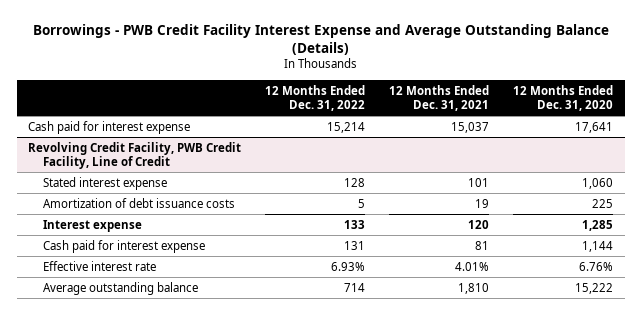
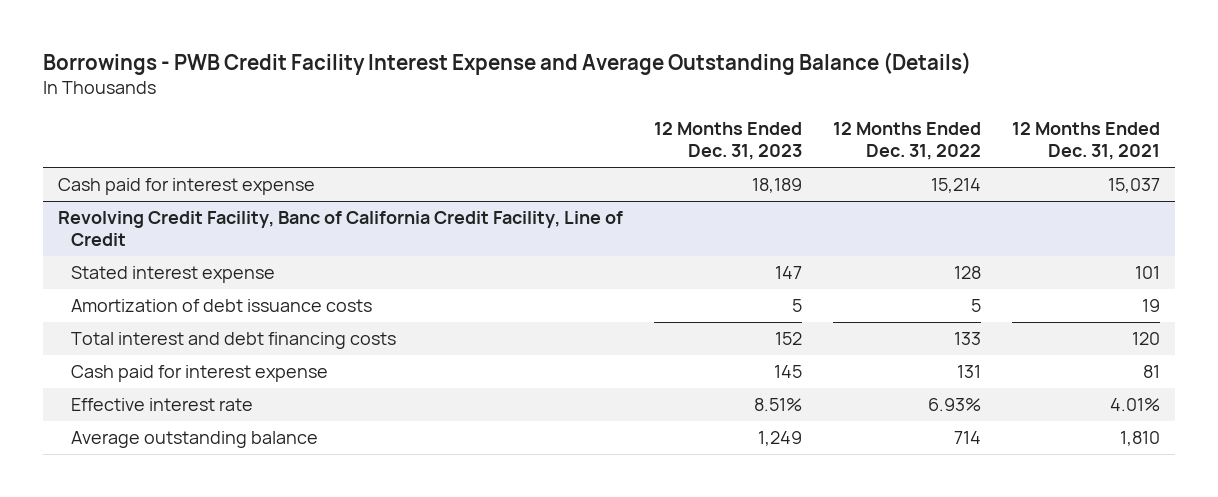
- | 12 Months Ended Dec. 31, 2022 | 12 Months Ended Dec. 31, 2021 | 12 Months Ended Dec. 31, 2020
+ | 12 Months Ended Dec. 31, 2023 | 12 Months Ended Dec. 31, 2022 | 12 Months Ended Dec. 31, 2021
- Revolving Credit Facility, PWB Credit Facility, Line of Credit
+ Revolving Credit Facility, Banc of California Credit Facility, Line of Credit
- Interest expense | 133 | 120 | 1,285
+ Total interest and debt financing costs | 152 | 133 | 120

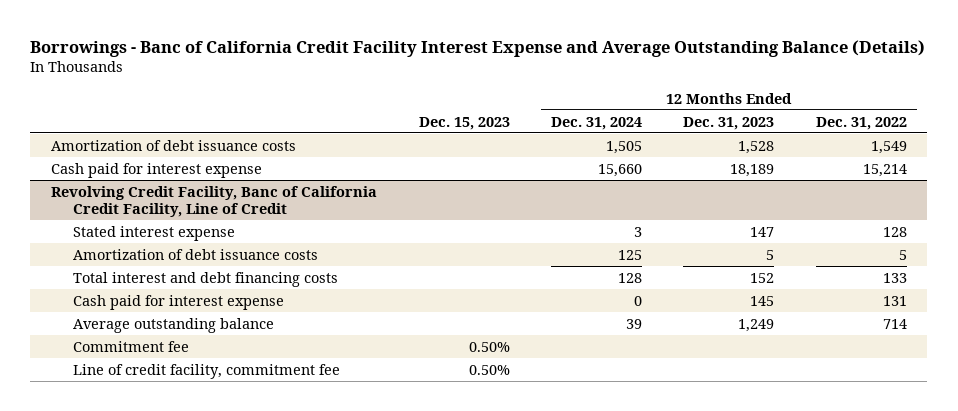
- Borrowings - PWB Credit Facility Interest Expense and Average Outstanding Balance (Details)
+ Borrowings - Banc of California Credit Facility Interest Expense and Average Outstanding Balance (Details)
- | 12 Months Ended Dec. 31, 2023 | 12 Months Ended Dec. 31, 2022 | 12 Months Ended Dec. 31, 2021
+ | Dec. 15, 2023 | 12 Months Ended Dec. 31, 2024 | 12 Months Ended Dec. 31, 2023 | 12 Months Ended Dec. 31, 2022
+ Amortization of debt issuance costs | | 1,505 | 1,528 | 1,549
@ Revolving Credit Facility, Banc of California Credit Facility, Line of Credit
- Effective interest rate | 8.51% | 6.93% | 4.01%
+ Commitment fee | 0.50% | | |
+ Line of credit facility, commitment fee | 0.50% | | |

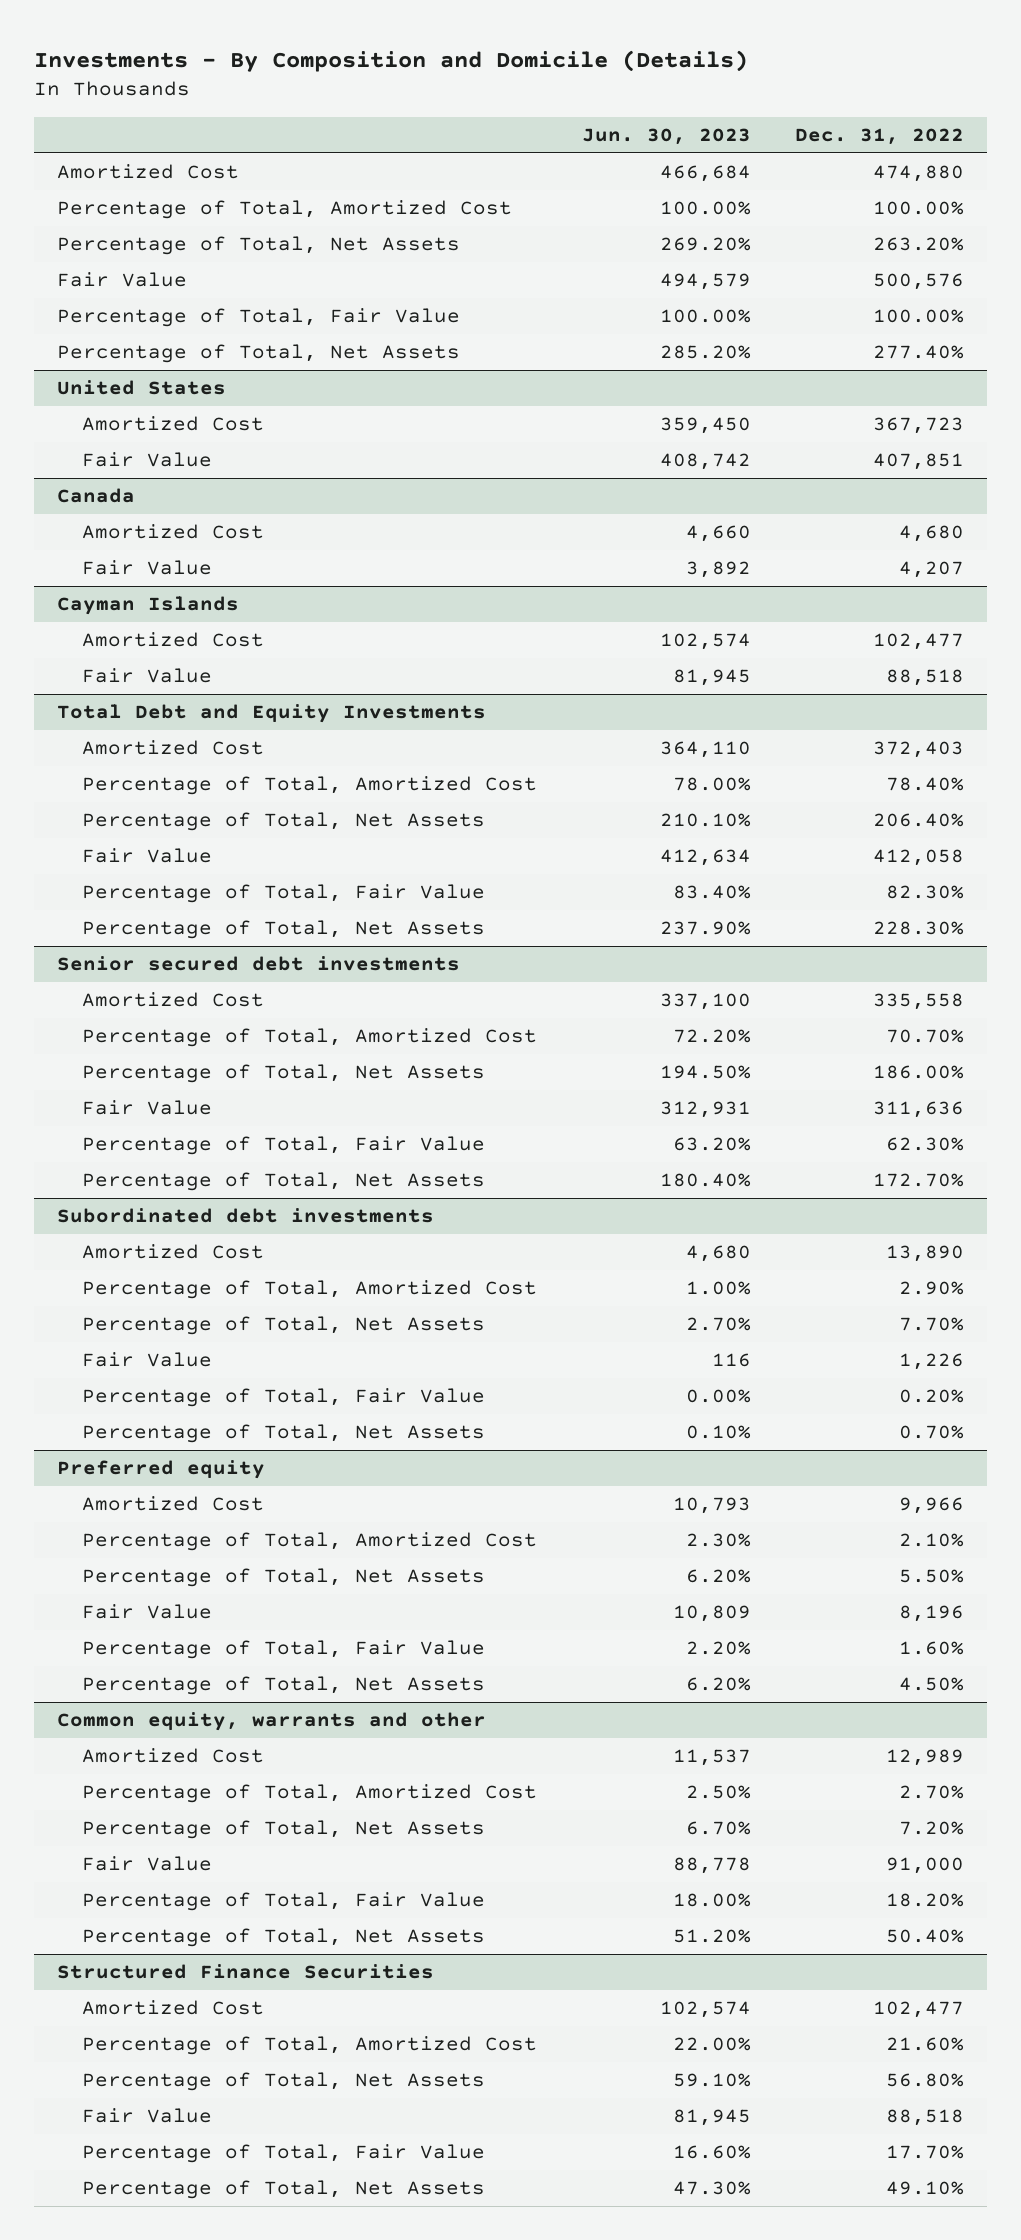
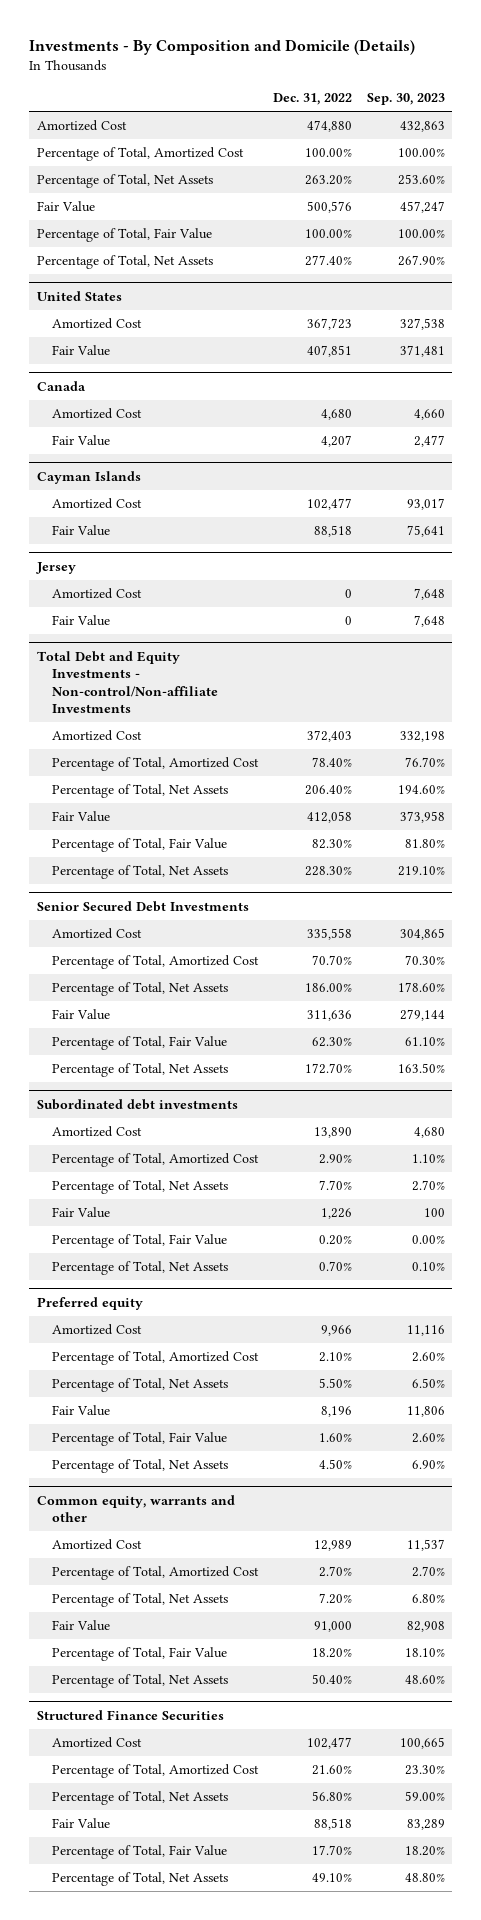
- | Jun. 30, 2023 | Dec. 31, 2022
+ | Dec. 31, 2022 | Sep. 30, 2023
- Total Debt and Equity Investments
+ Jersey
+ Amortized Cost | 0 | 7,648
+ Fair Value | 0 | 7,648
+ Total Debt and Equity Investments - Non-control/Non-affiliate Investments
- Senior secured debt investments
+ Senior Secured Debt Investments

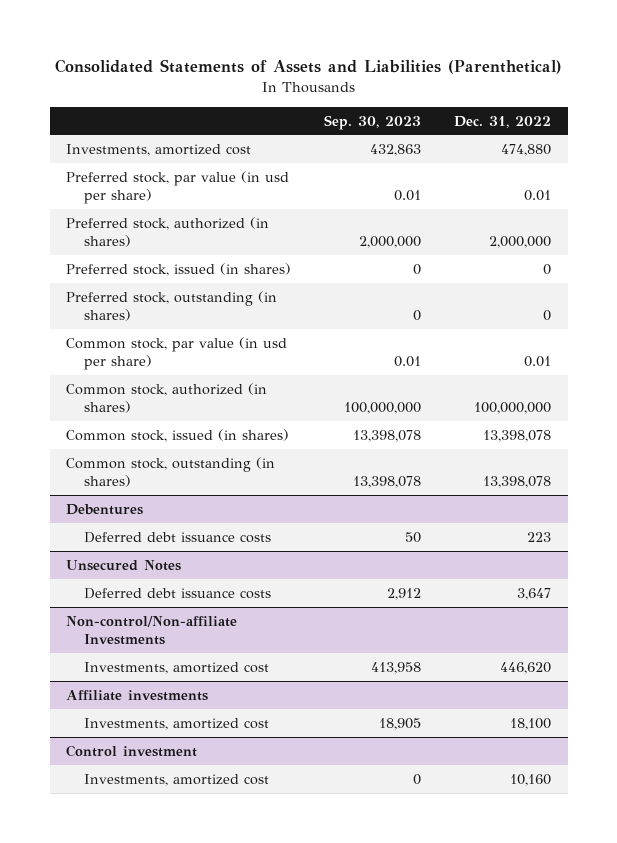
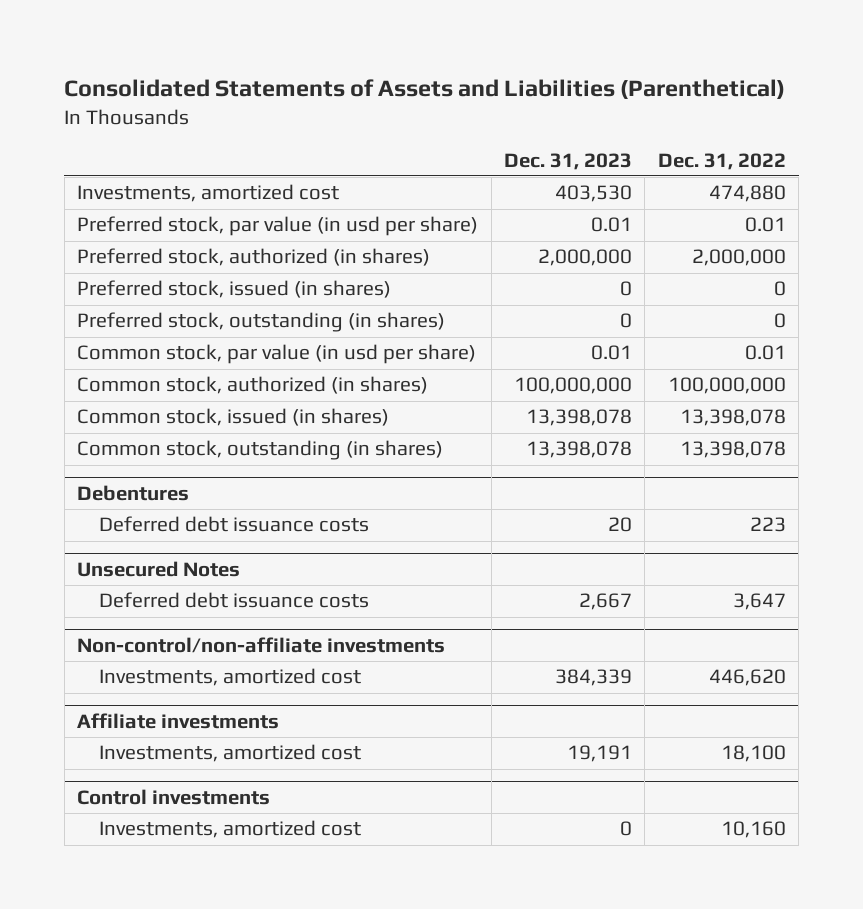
- | Sep. 30, 2023 | Dec. 31, 2022
+ | Dec. 31, 2023 | Dec. 31, 2022
- Non-control/Non-affiliate Investments
+ Non-control/non-affiliate investments
- Control investment
+ Control investments

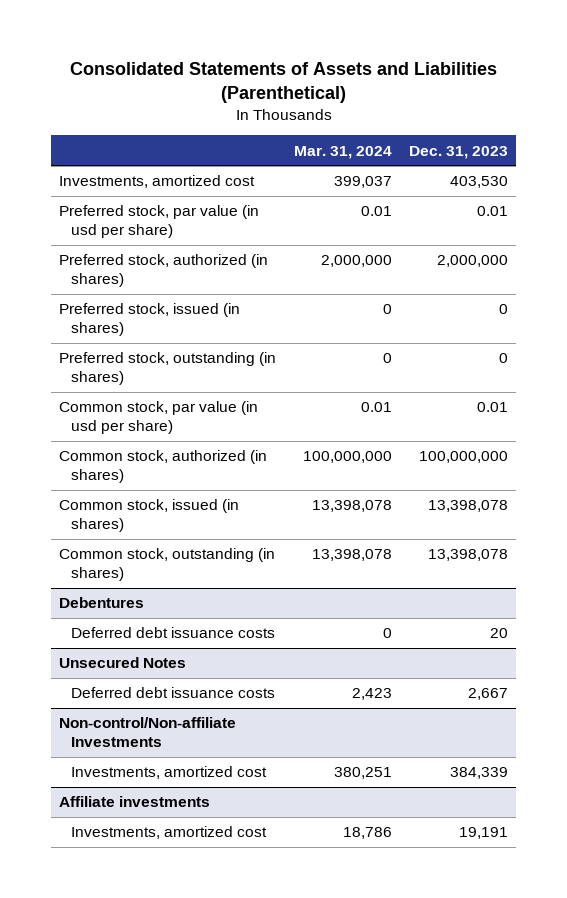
- | Dec. 31, 2023 | Dec. 31, 2022
+ | Mar. 31, 2024 | Dec. 31, 2023
- Non-control/non-affiliate investments
+ Non-control/Non-affiliate Investments
- Control investments
- Investments, amortized cost | 0 | 10,160

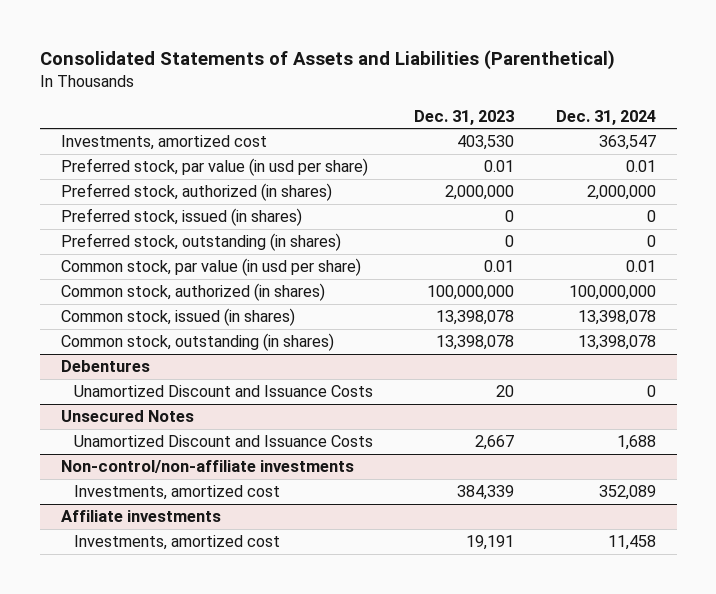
- | Mar. 31, 2024 | Dec. 31, 2023
+ | Dec. 31, 2023 | Dec. 31, 2024
@ Debentures
- Deferred debt issuance costs | 0 | 20
+ Unamortized Discount and Issuance Costs | 20 | 0
@ Unsecured Notes
- Deferred debt issuance costs | 2,423 | 2,667
- Non-control/Non-affiliate Investments
@ Unsecured Notes
+ Unamortized Discount and Issuance Costs | 2,667 | 1,688
+ Non-control/non-affiliate investments

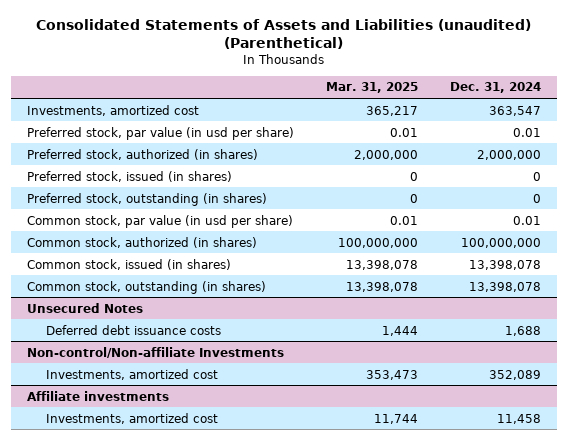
- Consolidated Statements of Assets and Liabilities (Parenthetical)
+ Consolidated Statements of Assets and Liabilities (unaudited) (Parenthetical)
- | Dec. 31, 2023 | Dec. 31, 2024
+ | Mar. 31, 2025 | Dec. 31, 2024
- Debentures
- Unamortized Discount and Issuance Costs | 20 | 0
@ Unsecured Notes
- Unamortized Discount and Issuance Costs | 2,667 | 1,688
- Non-control/non-affiliate investments
@ Unsecured Notes
+ Deferred debt issuance costs | 1,444 | 1,688
+ Non-control/Non-affiliate Investments

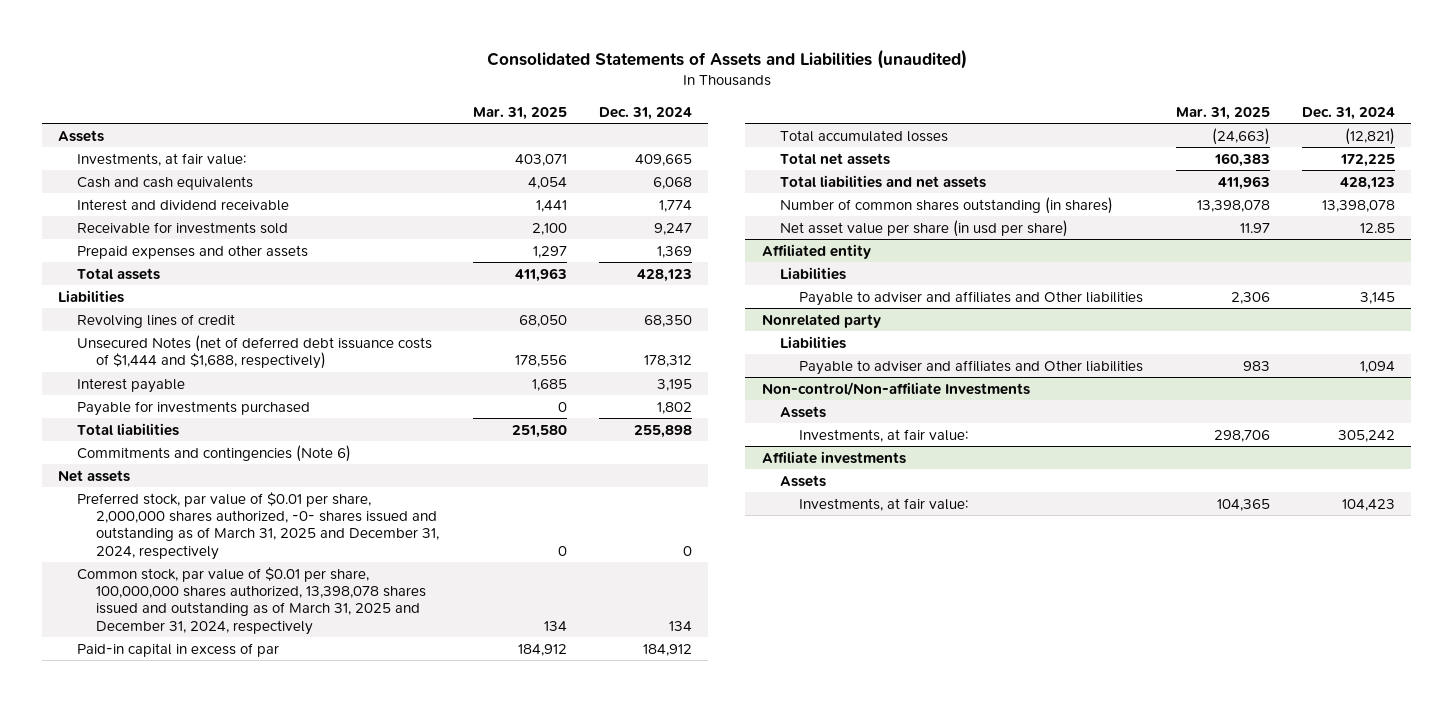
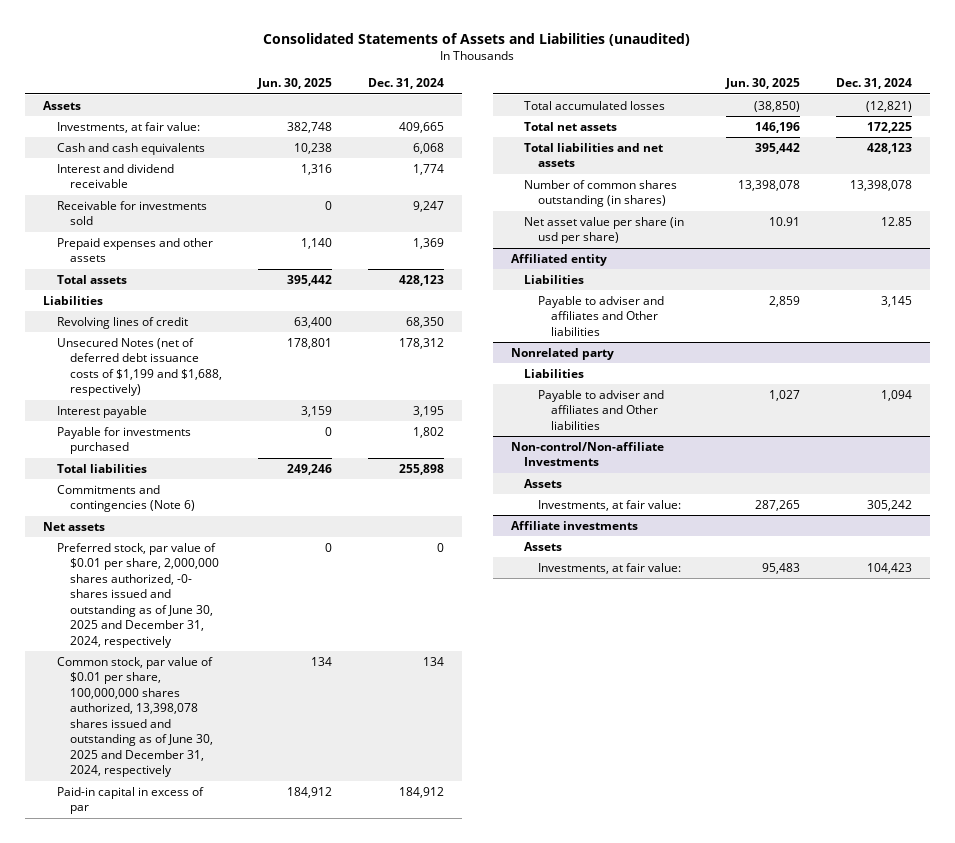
- | Mar. 31, 2025 | Dec. 31, 2024
+ | Jun. 30, 2025 | Dec. 31, 2024
- Unsecured Notes (net of deferred debt issuance costs of $1,444 and $1,688, respectively) | 178,556 | 178,312
+ Unsecured Notes (net of deferred debt issuance costs of $1,199 and $1,688, respectively) | 178,801 | 178,312
- Preferred stock, par value of $0.01 per share, 2,000,000 shares authorized, -0- shares issued and outstanding as of March 31, 2025 and December 31, 2024, respectively | 0 | 0
- Common stock, par value of $0.01 per share, 100,000,000 shares authorized, 13,398,078 shares issued and outstanding as of March 31, 2025 and December 31, 2024, respectively | 134 | 134
+ Preferred stock, par value of $0.01 per share, 2,000,000 shares authorized, -0- shares issued and outstanding as of June 30, 2025 and December 31, 2024, respectively | 0 | 0
+ Common stock, par value of $0.01 per share, 100,000,000 shares authorized, 13,398,078 shares issued and outstanding as of June 30, 2025 and December 31, 2024, respectively | 134 | 134

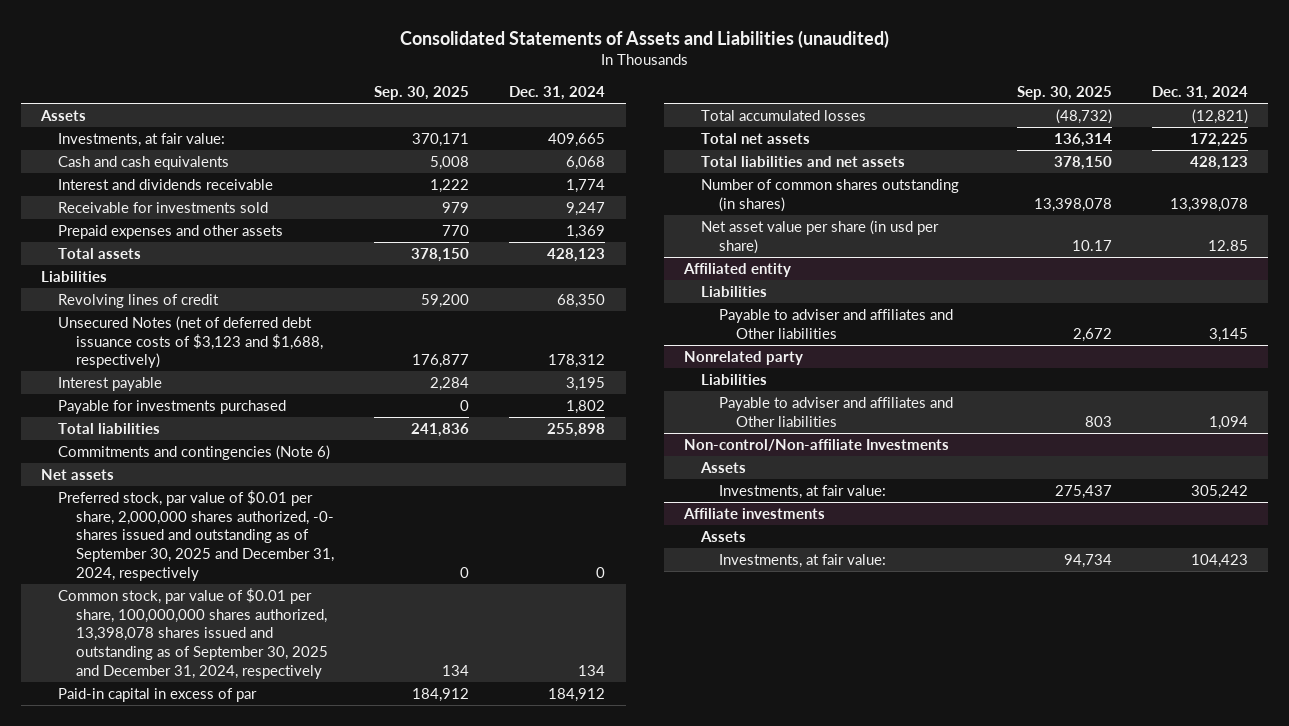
- | Jun. 30, 2025 | Dec. 31, 2024
+ | Sep. 30, 2025 | Dec. 31, 2024
- Interest and dividend receivable | 1,316 | 1,774
+ Interest and dividends receivable | 1,222 | 1,774
- Unsecured Notes (net of deferred debt issuance costs of $1,199 and $1,688, respectively) | 178,801 | 178,312
+ Unsecured Notes (net of deferred debt issuance costs of $3,123 and $1,688, respectively) | 176,877 | 178,312
- Preferred stock, par value of $0.01 per share, 2,000,000 shares authorized, -0- shares issued and outstanding as of June 30, 2025 and December 31, 2024, respectively | 0 | 0
- Common stock, par value of $0.01 per share, 100,000,000 shares authorized, 13,398,078 shares issued and outstanding as of June 30, 2025 and December 31, 2024, respectively | 134 | 134
+ Preferred stock, par value of $0.01 per share, 2,000,000 shares authorized, -0- shares issued and outstanding as of September 30, 2025 and December 31, 2024, respectively | 0 | 0
+ Common stock, par value of $0.01 per share, 100,000,000 shares authorized, 13,398,078 shares issued and outstanding as of September 30, 2025 and December 31, 2024, respectively | 134 | 134

